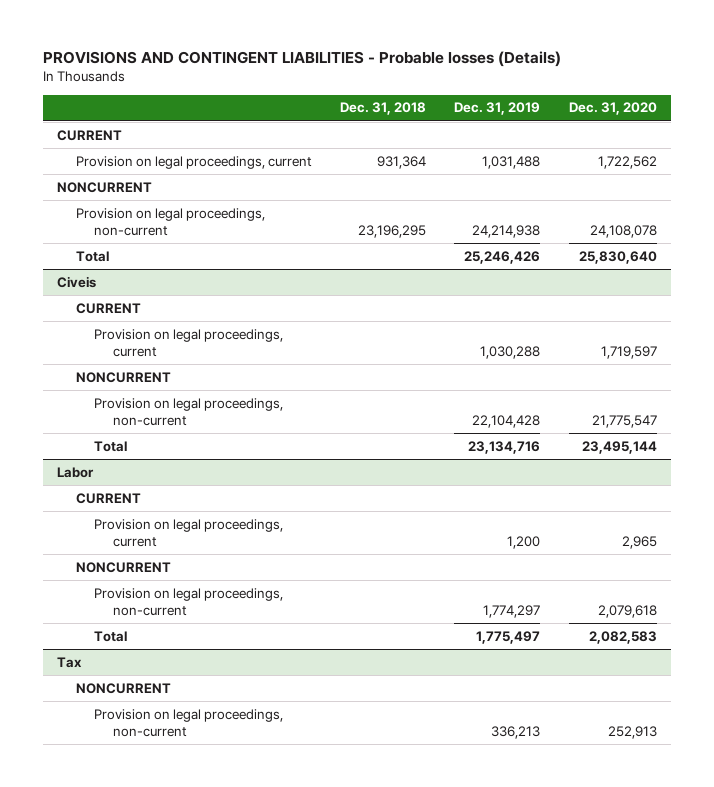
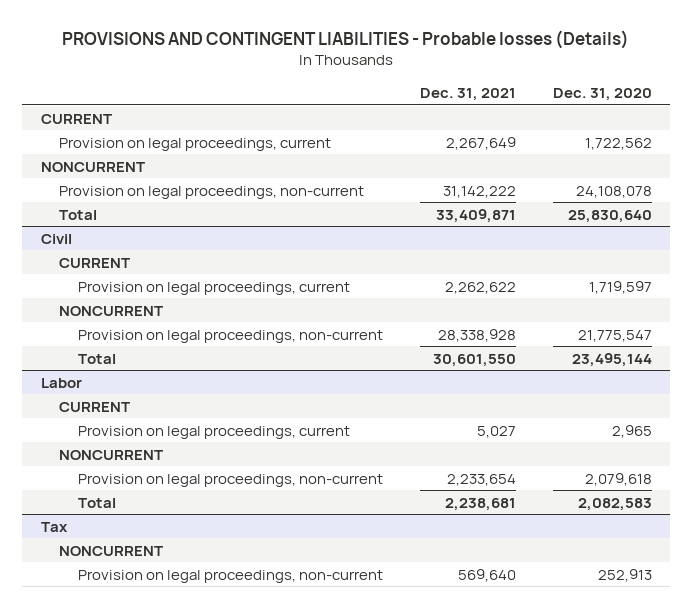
- | Dec. 31, 2018 | Dec. 31, 2019 | Dec. 31, 2020
+ | Dec. 31, 2021 | Dec. 31, 2020
- Civeis
+ Civil

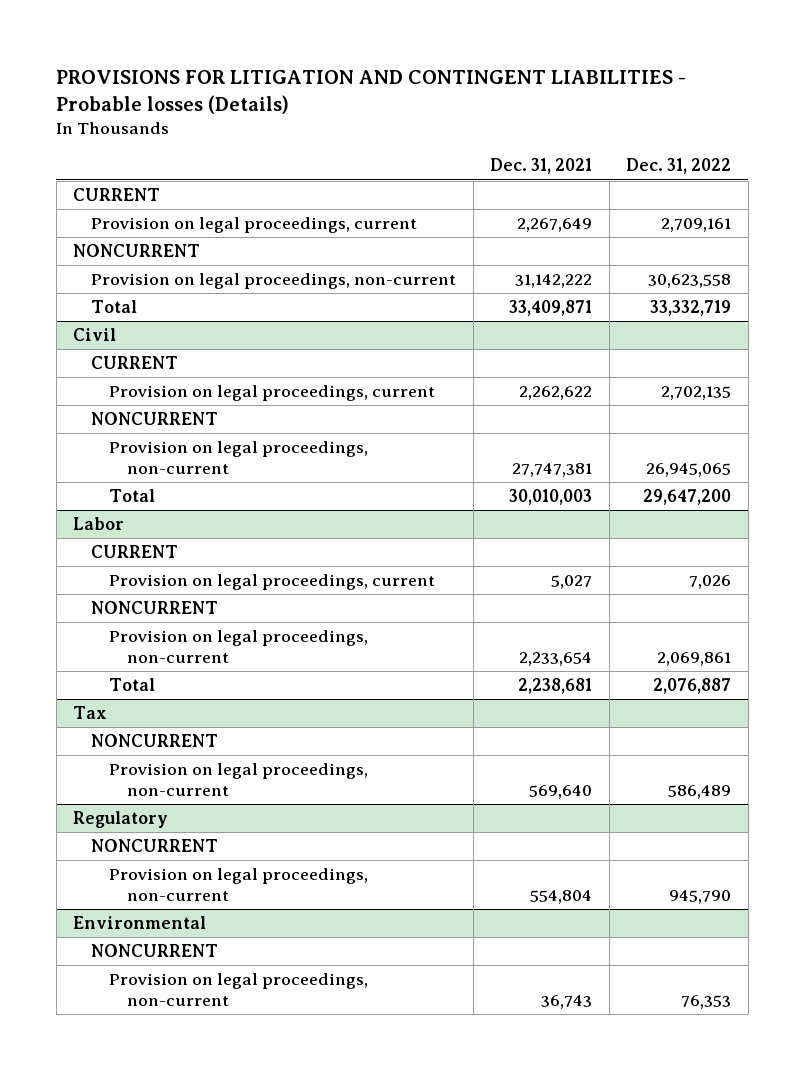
- PROVISIONS AND CONTINGENT LIABILITIES - Probable losses (Details)
+ PROVISIONS FOR LITIGATION AND CONTINGENT LIABILITIES - Probable losses (Details)
- | Dec. 31, 2021 | Dec. 31, 2020
+ | Dec. 31, 2021 | Dec. 31, 2022
@ Civil
- Provision on legal proceedings, non-current | 28,338,928 | 21,775,547
- Total | 30,601,550 | 23,495,144
+ Provision on legal proceedings, non-current | 27,747,381 | 26,945,065
+ Total | 30,010,003 | 29,647,200
+ Regulatory
+ NONCURRENT
+ Provision on legal proceedings, non-current | 554,804 | 945,790
+ Environmental
+ NONCURRENT
+ Provision on legal proceedings, non-current | 36,743 | 76,353

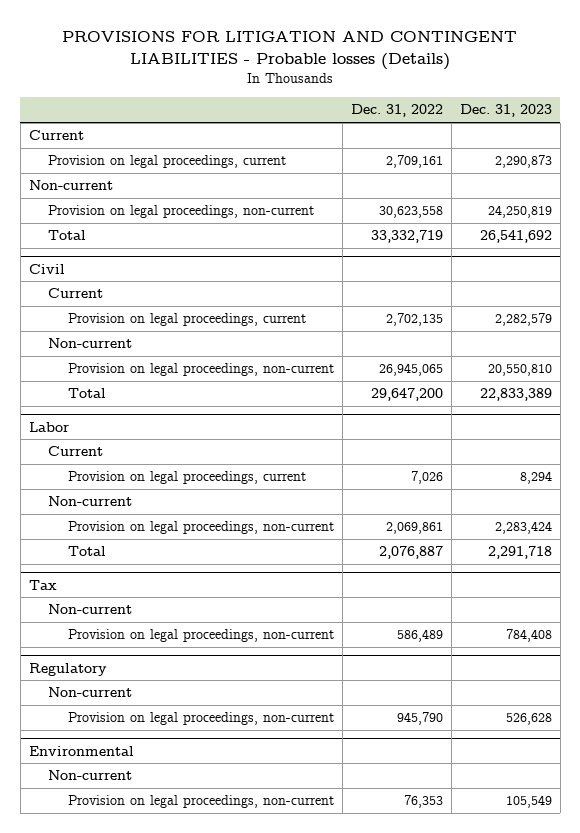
- | Dec. 31, 2021 | Dec. 31, 2022
+ | Dec. 31, 2022 | Dec. 31, 2023
- CURRENT
+ Current
- NONCURRENT
+ Non-current
@ Civil
- CURRENT
+ Current
- NONCURRENT
+ Non-current
@ Labor
- CURRENT
+ Current
- NONCURRENT
+ Non-current
@ Tax
- NONCURRENT
+ Non-current
@ Regulatory
- NONCURRENT
+ Non-current
@ Environmental
- NONCURRENT
+ Non-current

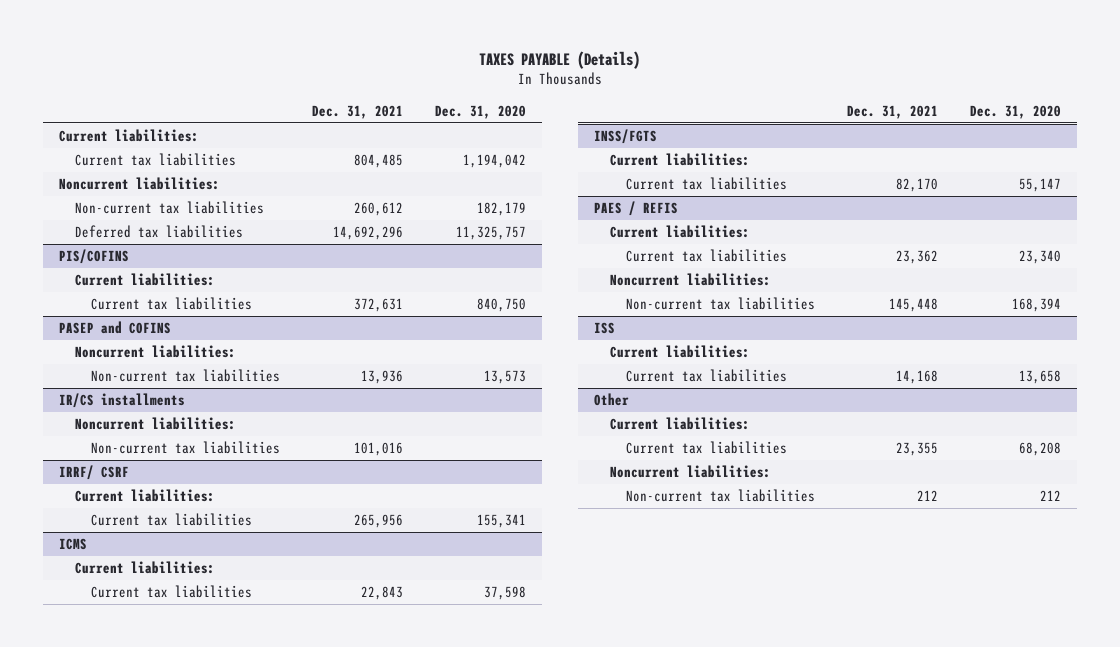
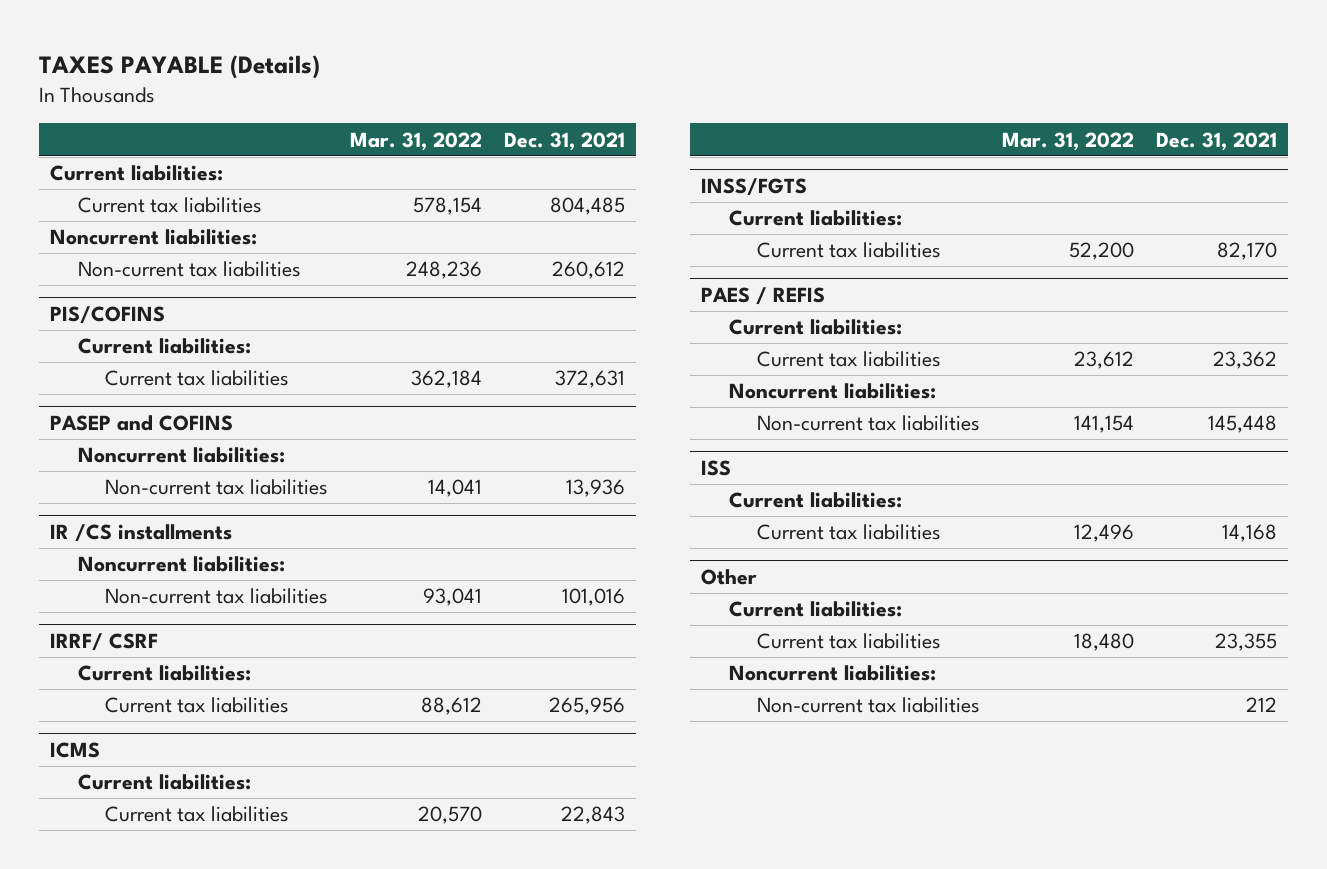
- | Dec. 31, 2021 | Dec. 31, 2020
+ | Mar. 31, 2022 | Dec. 31, 2021
- Deferred tax liabilities | 14,692,296 | 11,325,757
- IR/CS installments
+ IR /CS installments

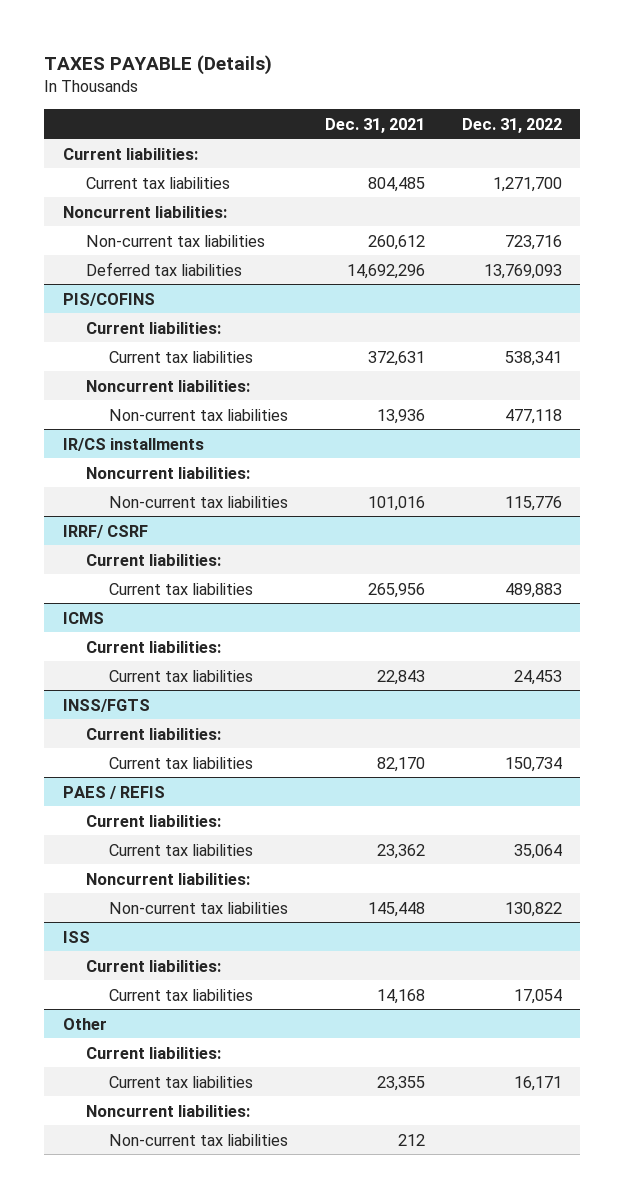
- | Mar. 31, 2022 | Dec. 31, 2021
+ | Dec. 31, 2021 | Dec. 31, 2022
+ Deferred tax liabilities | 14,692,296 | 13,769,093
- PASEP and COFINS
- IR /CS installments
+ IR/CS installments

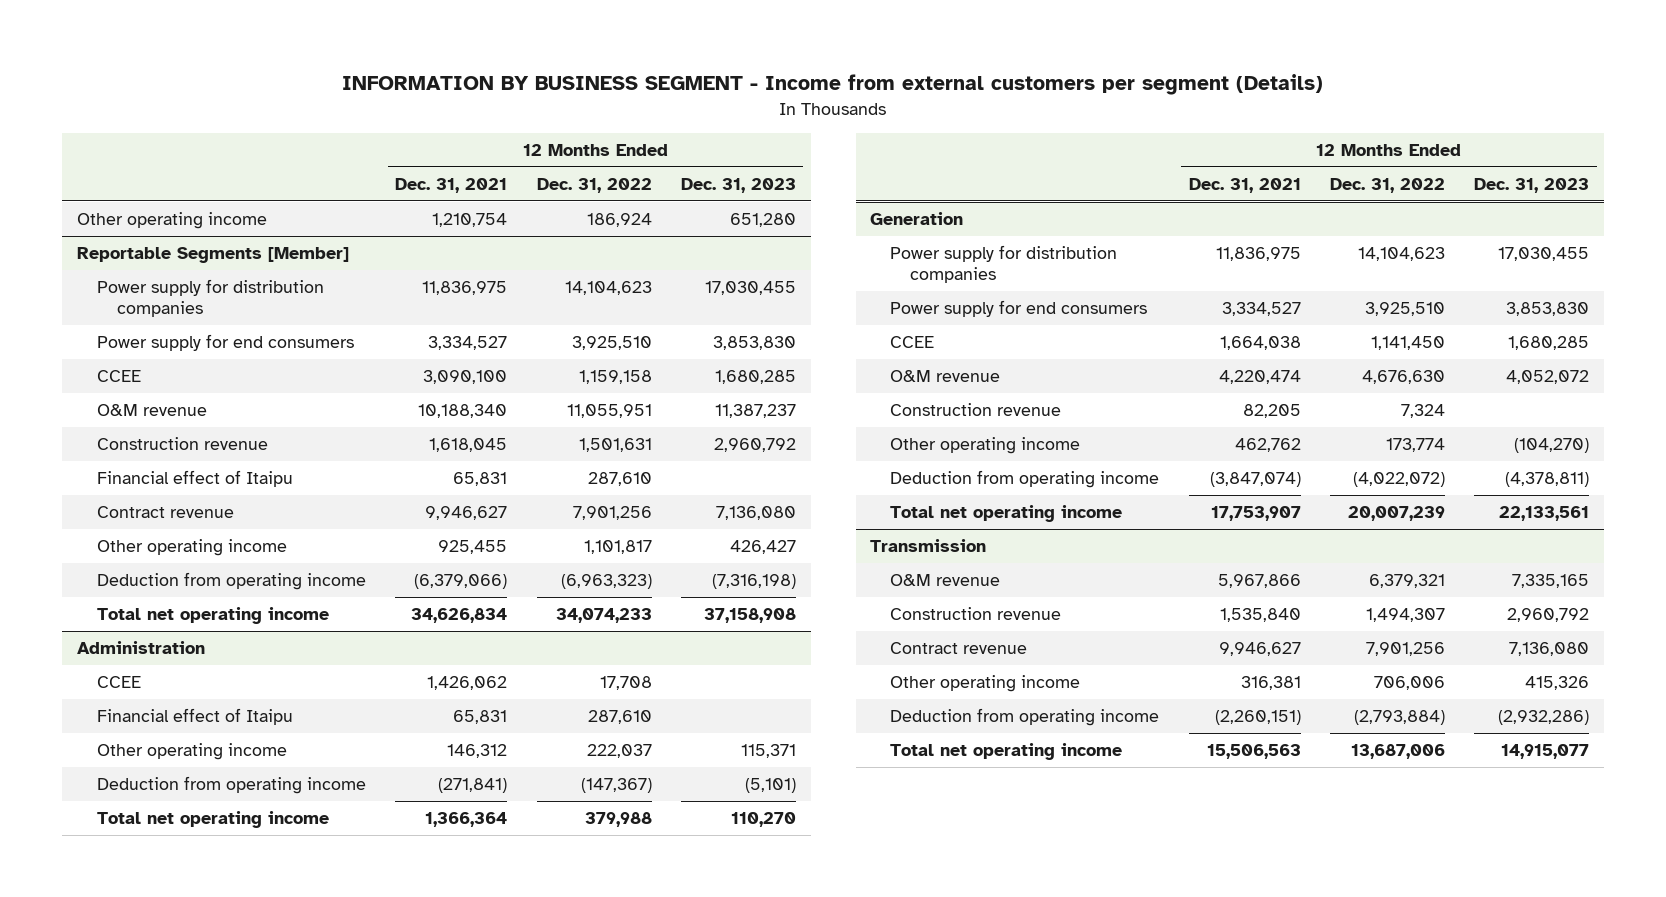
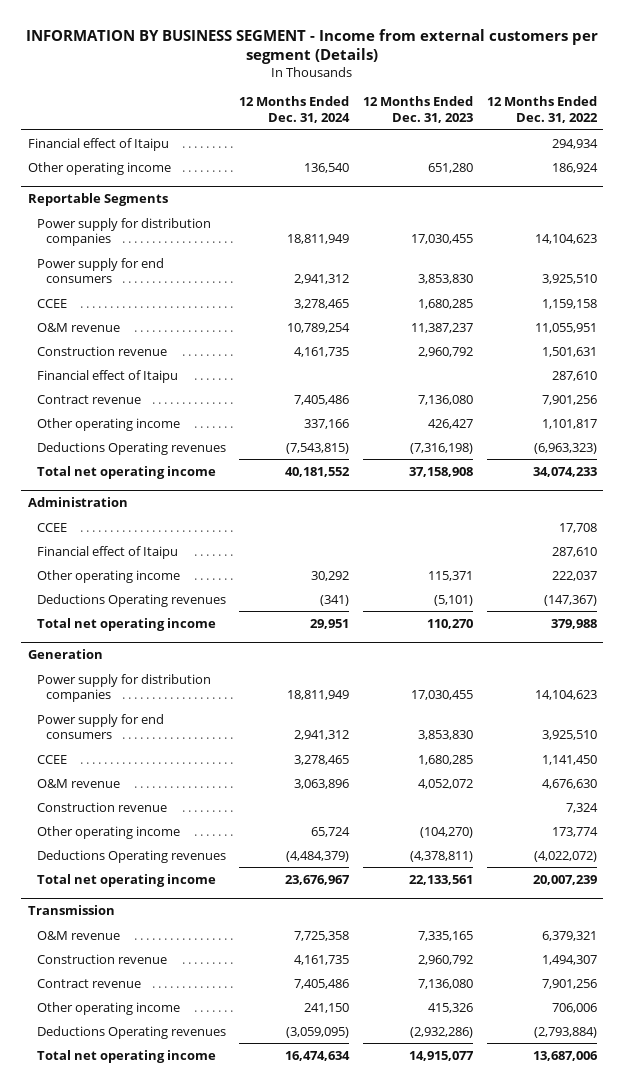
- | 12 Months Ended Dec. 31, 2021 | 12 Months Ended Dec. 31, 2022 | 12 Months Ended Dec. 31, 2023
+ | 12 Months Ended Dec. 31, 2024 | 12 Months Ended Dec. 31, 2023 | 12 Months Ended Dec. 31, 2022
+ Financial effect of Itaipu | | | 294,934
- Reportable Segments [Member]
+ Reportable Segments
- Deduction from operating income | (6,379,066) | (6,963,323) | (7,316,198)
+ Deductions Operating revenues | (7,543,815) | (7,316,198) | (6,963,323)
@ Administration
- Deduction from operating income | (271,841) | (147,367) | (5,101)
+ Deductions Operating revenues | (341) | (5,101) | (147,367)
@ Generation
- Deduction from operating income | (3,847,074) | (4,022,072) | (4,378,811)
+ Deductions Operating revenues | (4,484,379) | (4,378,811) | (4,022,072)
@ Transmission
- Deduction from operating income | (2,260,151) | (2,793,884) | (2,932,286)
+ Deductions Operating revenues | (3,059,095) | (2,932,286) | (2,793,884)

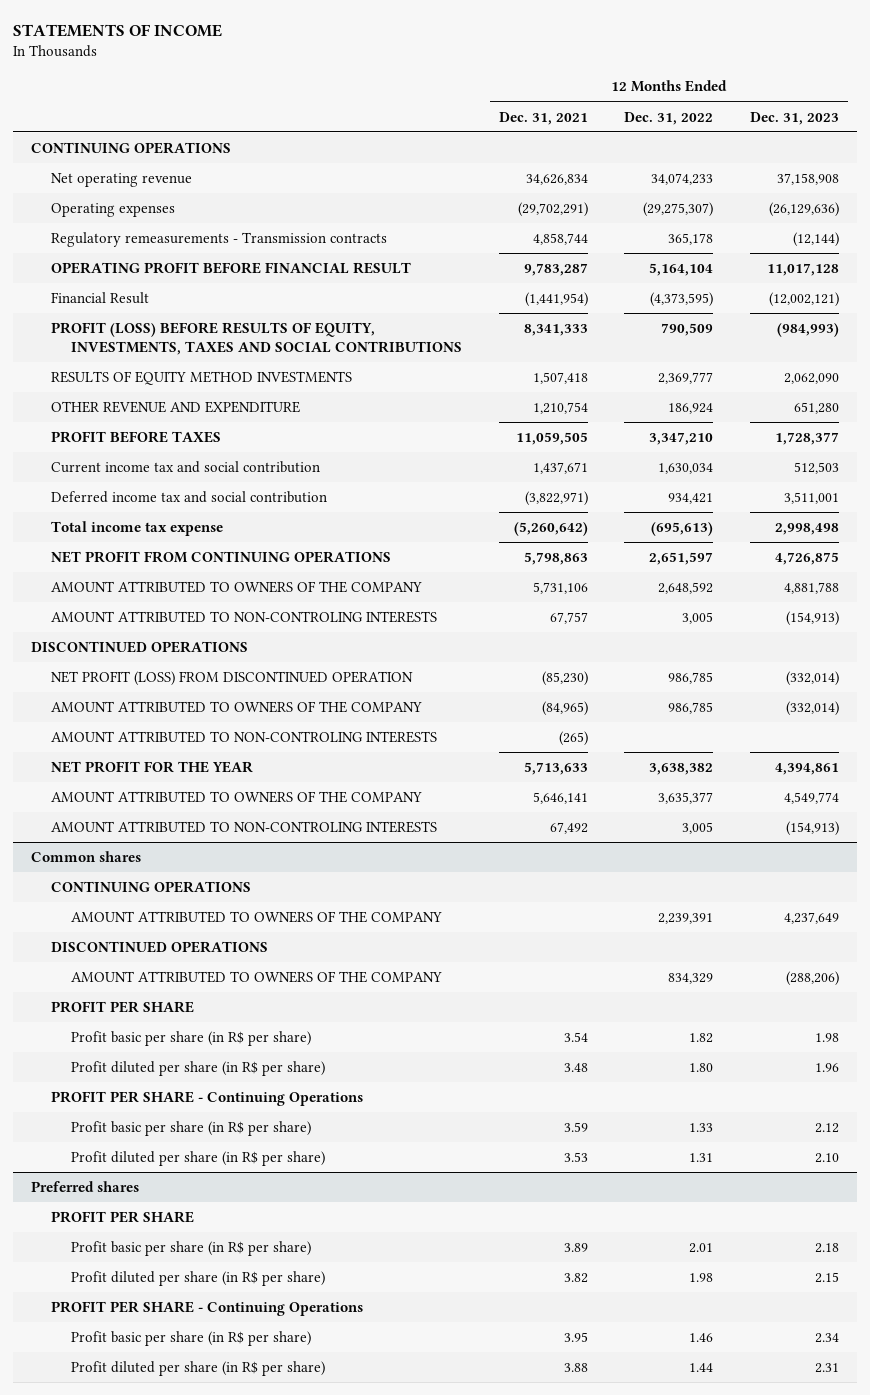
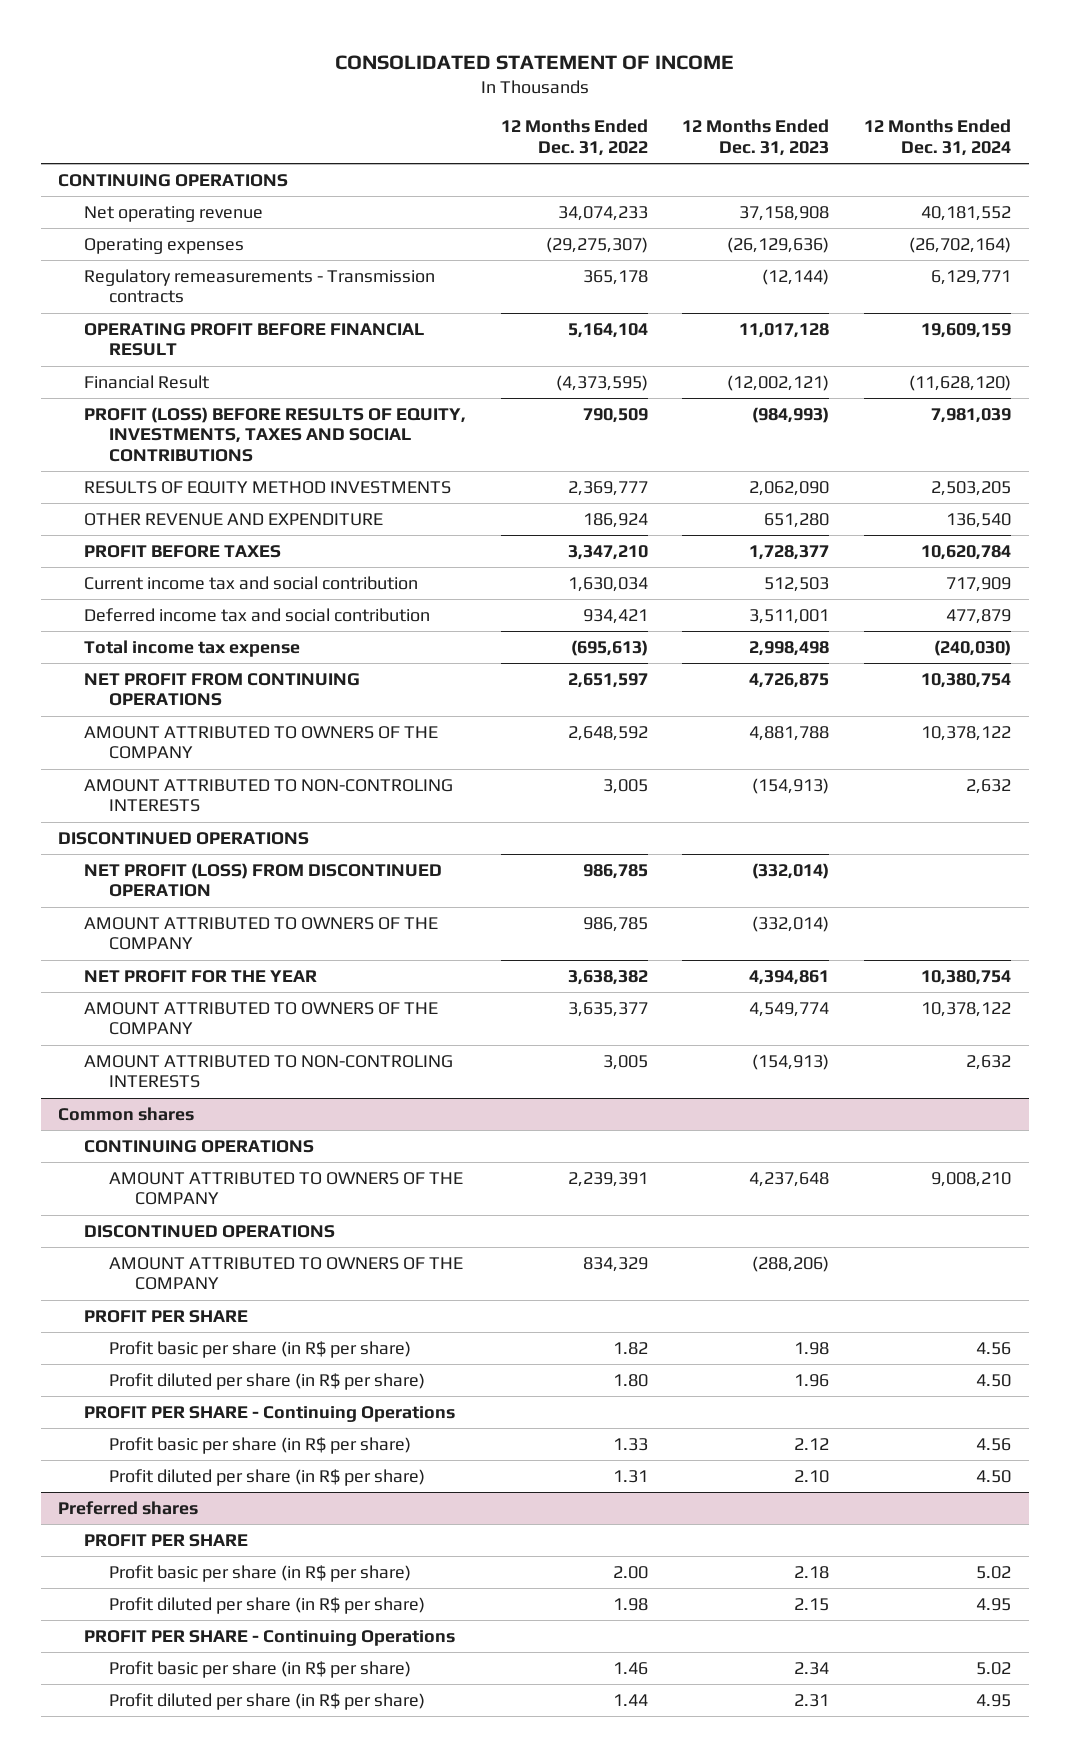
- STATEMENTS OF INCOME
+ CONSOLIDATED STATEMENT OF INCOME
- | 12 Months Ended Dec. 31, 2021 | 12 Months Ended Dec. 31, 2022 | 12 Months Ended Dec. 31, 2023
+ | 12 Months Ended Dec. 31, 2022 | 12 Months Ended Dec. 31, 2023 | 12 Months Ended Dec. 31, 2024
- AMOUNT ATTRIBUTED TO NON-CONTROLING INTERESTS | (265) | |
@ Common shares
- AMOUNT ATTRIBUTED TO OWNERS OF THE COMPANY | | 2,239,391 | 4,237,649
+ AMOUNT ATTRIBUTED TO OWNERS OF THE COMPANY | 2,239,391 | 4,237,648 | 9,008,210
@ Preferred shares
- Profit basic per share (in R$ per share) | 3.89 | 2.01 | 2.18
+ Profit basic per share (in R$ per share) | 2.00 | 2.18 | 5.02

